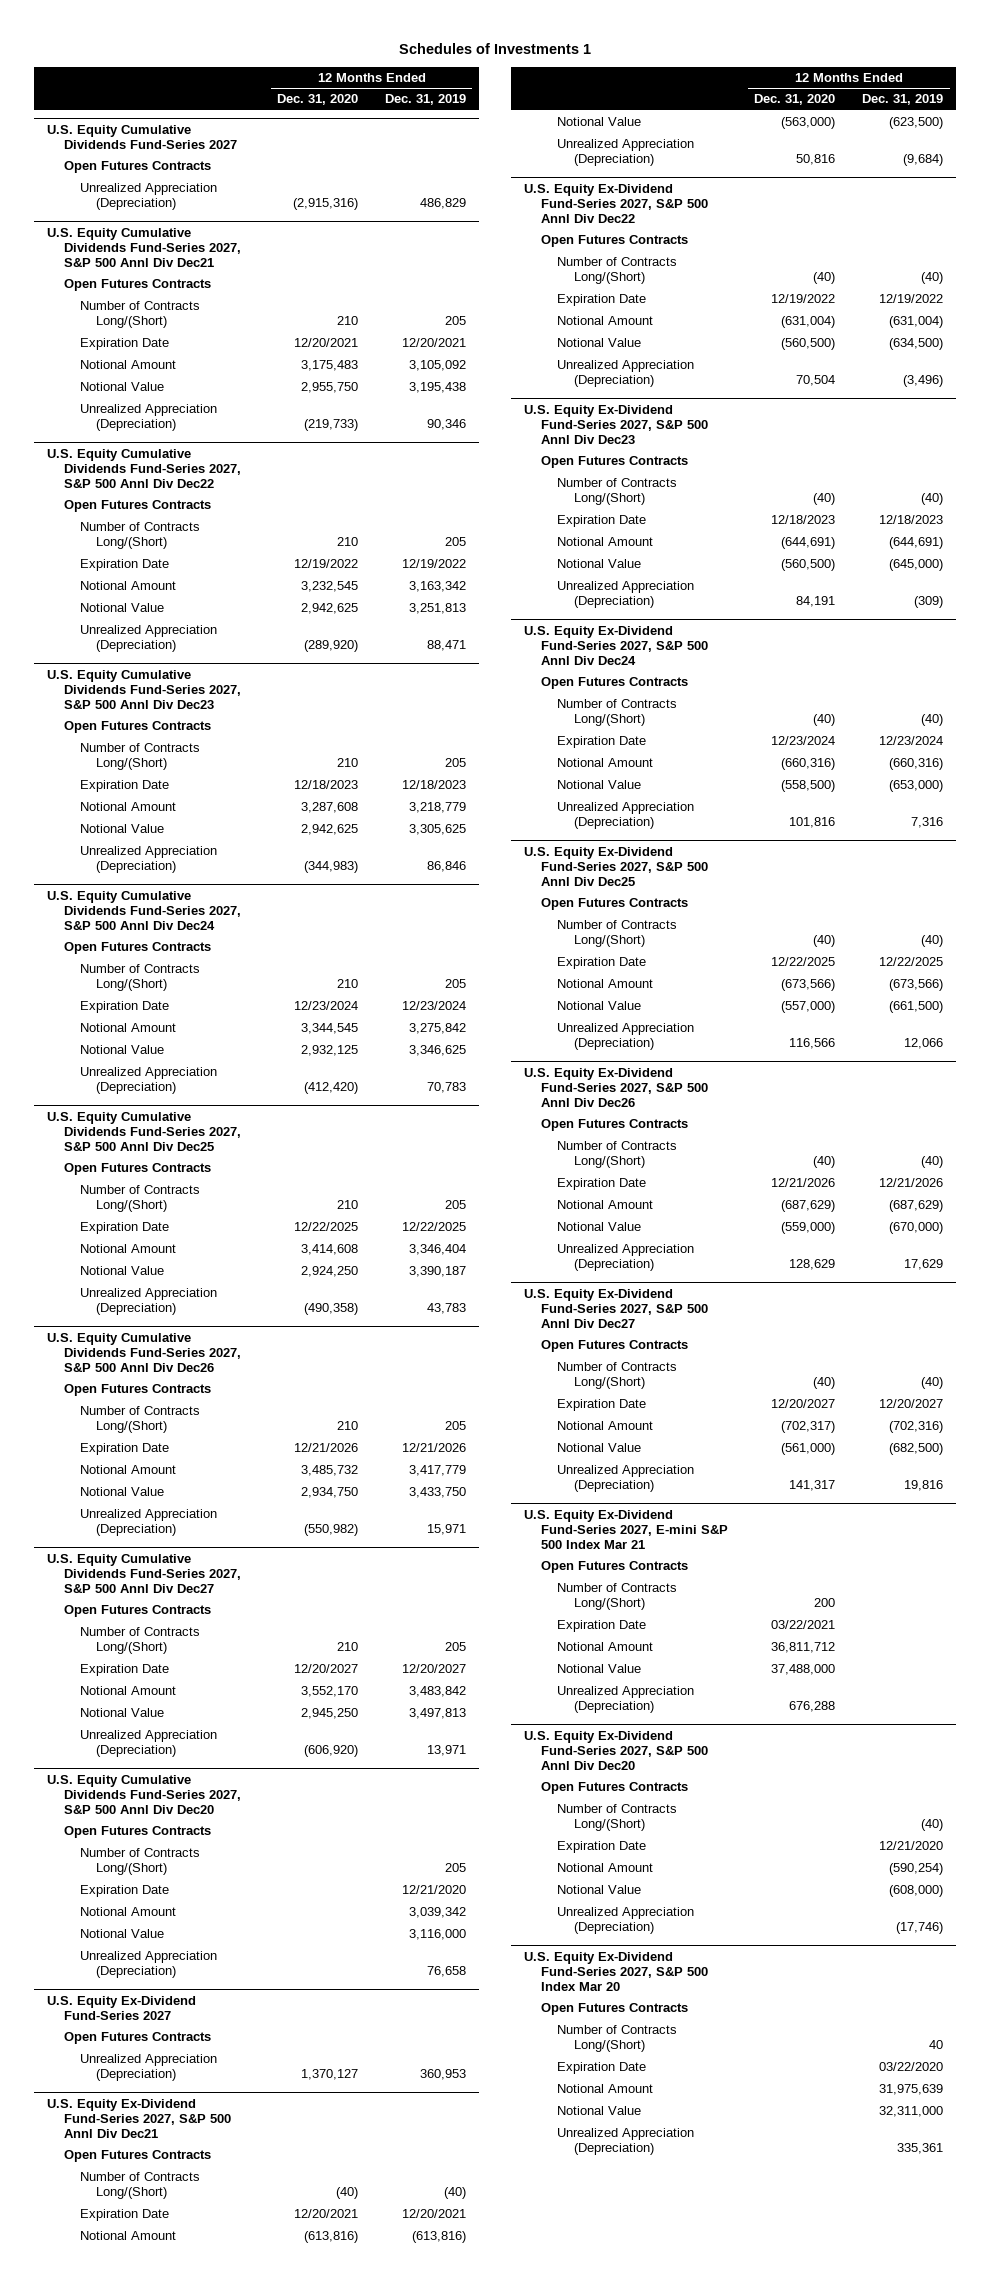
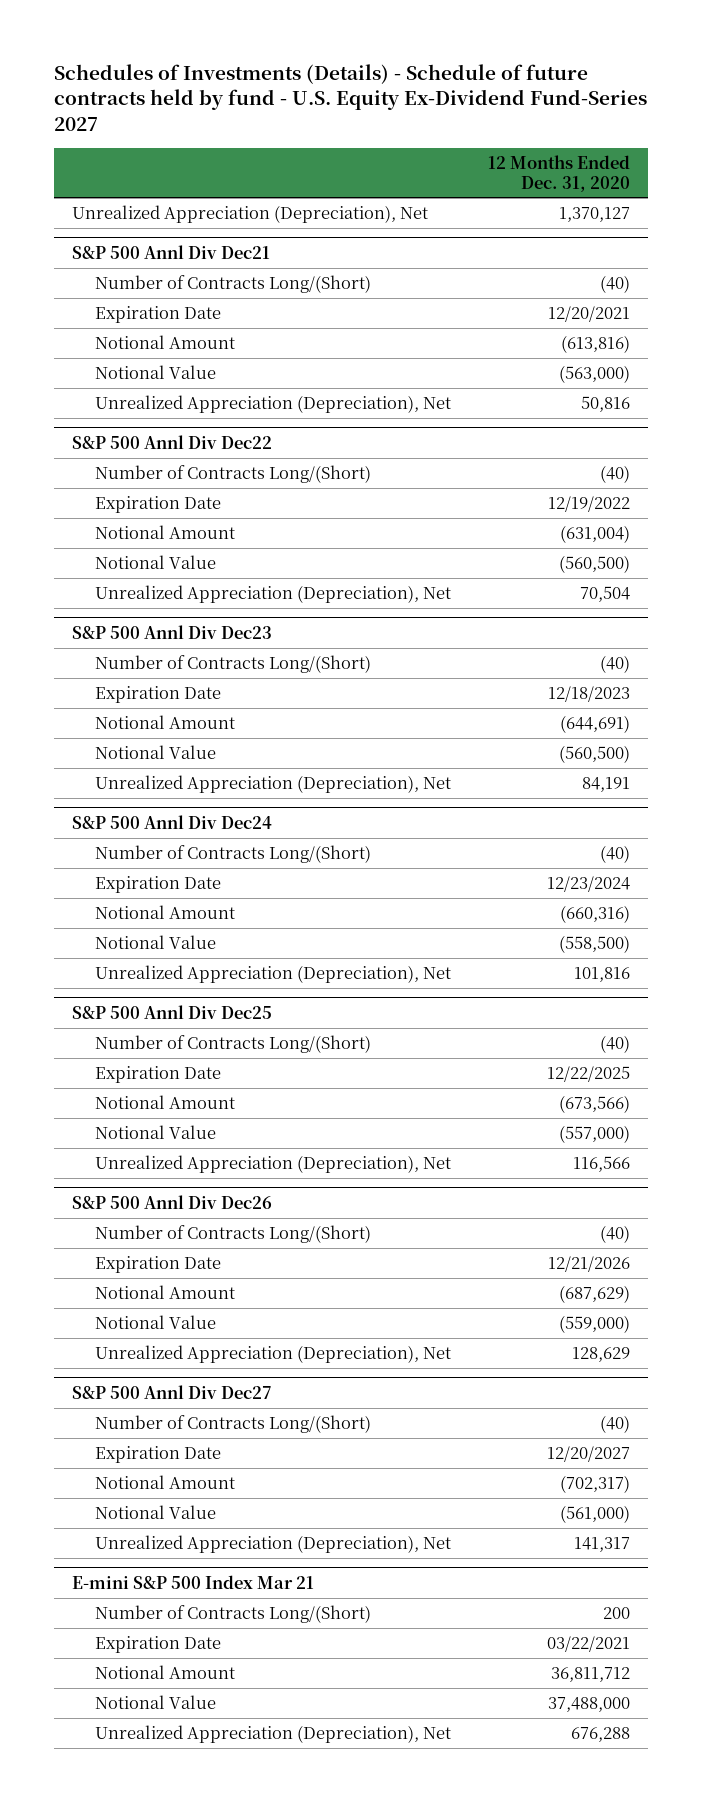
- Schedules of Investments 1
+ Schedules of Investments (Details) - Schedule of future contracts held by fund - U.S. Equity Ex-Dividend Fund-Series 2027
- | 12 Months Ended Dec. 31, 2020 | 12 Months Ended Dec. 31, 2019
+ | 12 Months Ended Dec. 31, 2020
- U.S. Equity Cumulative Dividends Fund-Series 2027
- Open Futures Contracts
- Unrealized Appreciation (Depreciation) | (2,915,316) | 486,829
- U.S. Equity Cumulative Dividends Fund-Series 2027, S&P 500 Annl Div Dec21
- Open Futures Contracts
- Number of Contracts Long/(Short) | 210 | 205
- Expiration Date | 12/20/2021 | 12/20/2021
- Notional Amount | 3,175,483 | 3,105,092
- Notional Value | 2,955,750 | 3,195,438
- Unrealized Appreciation (Depreciation) | (219,733) | 90,346
- U.S. Equity Cumulative Dividends Fund-Series 2027, S&P 500 Annl Div Dec22
- Open Futures Contracts
- Number of Contracts Long/(Short) | 210 | 205
- Expiration Date | 12/19/2022 | 12/19/2022
- Notional Amount | 3,232,545 | 3,163,342
- Notional Value | 2,942,625 | 3,251,813
- Unrealized Appreciation (Depreciation) | (289,920) | 88,471
- U.S. Equity Cumulative Dividends Fund-Series 2027, S&P 500 Annl Div Dec23
- Open Futures Contracts
- Number of Contracts Long/(Short) | 210 | 205
- Expiration Date | 12/18/2023 | 12/18/2023
- Notional Amount | 3,287,608 | 3,218,779
- Notional Value | 2,942,625 | 3,305,625
- Unrealized Appreciation (Depreciation) | (344,983) | 86,846
- U.S. Equity Cumulative Dividends Fund-Series 2027, S&P 500 Annl Div Dec24
- Open Futures Contracts
- Number of Contracts Long/(Short) | 210 | 205
- Expiration Date | 12/23/2024 | 12/23/2024
- Notional Amount | 3,344,545 | 3,275,842
- Notional Value | 2,932,125 | 3,346,625
- Unrealized Appreciation (Depreciation) | (412,420) | 70,783
- U.S. Equity Cumulative Dividends Fund-Series 2027, S&P 500 Annl Div Dec25
- Open Futures Contracts
- Number of Contracts Long/(Short) | 210 | 205
- Expiration Date | 12/22/2025 | 12/22/2025
- Notional Amount | 3,414,608 | 3,346,404
- Notional Value | 2,924,250 | 3,390,187
- Unrealized Appreciation (Depreciation) | (490,358) | 43,783
- U.S. Equity Cumulative Dividends Fund-Series 2027, S&P 500 Annl Div Dec26
- Open Futures Contracts
- Number of Contracts Long/(Short) | 210 | 205
- Expiration Date | 12/21/2026 | 12/21/2026
- Notional Amount | 3,485,732 | 3,417,779
- Notional Value | 2,934,750 | 3,433,750
- Unrealized Appreciation (Depreciation) | (550,982) | 15,971
- U.S. Equity Cumulative Dividends Fund-Series 2027, S&P 500 Annl Div Dec27
- Open Futures Contracts
- Number of Contracts Long/(Short) | 210 | 205
- Expiration Date | 12/20/2027 | 12/20/2027
- Notional Amount | 3,552,170 | 3,483,842
- Notional Value | 2,945,250 | 3,497,813
- Unrealized Appreciation (Depreciation) | (606,920) | 13,971
- U.S. Equity Cumulative Dividends Fund-Series 2027, S&P 500 Annl Div Dec20
- Open Futures Contracts
- Number of Contracts Long/(Short) | | 205
- Expiration Date | | 12/21/2020
- Notional Amount | | 3,039,342
- Notional Value | | 3,116,000
- Unrealized Appreciation (Depreciation) | | 76,658
- U.S. Equity Ex-Dividend Fund-Series 2027
- Open Futures Contracts
- Unrealized Appreciation (Depreciation) | 1,370,127 | 360,953
- U.S. Equity Ex-Dividend Fund-Series 2027, S&P 500 Annl Div Dec21
- Open Futures Contracts
+ Unrealized Appreciation (Depreciation), Net | 1,370,127
+ S&P 500 Annl Div Dec21
- Unrealized Appreciation (Depreciation) | 50,816 | (9,684)
- U.S. Equity Ex-Dividend Fund-Series 2027, S&P 500 Annl Div Dec22
- Open Futures Contracts
+ Unrealized Appreciation (Depreciation), Net | 50,816
+ S&P 500 Annl Div Dec22
- Unrealized Appreciation (Depreciation) | 70,504 | (3,496)
- U.S. Equity Ex-Dividend Fund-Series 2027, S&P 500 Annl Div Dec23
- Open Futures Contracts
+ Unrealized Appreciation (Depreciation), Net | 70,504
+ S&P 500 Annl Div Dec23
- Unrealized Appreciation (Depreciation) | 84,191 | (309)
- U.S. Equity Ex-Dividend Fund-Series 2027, S&P 500 Annl Div Dec24
- Open Futures Contracts
+ Unrealized Appreciation (Depreciation), Net | 84,191
+ S&P 500 Annl Div Dec24
- Unrealized Appreciation (Depreciation) | 101,816 | 7,316
- U.S. Equity Ex-Dividend Fund-Series 2027, S&P 500 Annl Div Dec25
- Open Futures Contracts
+ Unrealized Appreciation (Depreciation), Net | 101,816
+ S&P 500 Annl Div Dec25
- Unrealized Appreciation (Depreciation) | 116,566 | 12,066
- U.S. Equity Ex-Dividend Fund-Series 2027, S&P 500 Annl Div Dec26
- Open Futures Contracts
+ Unrealized Appreciation (Depreciation), Net | 116,566
+ S&P 500 Annl Div Dec26
- Unrealized Appreciation (Depreciation) | 128,629 | 17,629
- U.S. Equity Ex-Dividend Fund-Series 2027, S&P 500 Annl Div Dec27
- Open Futures Contracts
+ Unrealized Appreciation (Depreciation), Net | 128,629
+ S&P 500 Annl Div Dec27
- Unrealized Appreciation (Depreciation) | 141,317 | 19,816
- U.S. Equity Ex-Dividend Fund-Series 2027, E-mini S&P 500 Index Mar 21
- Open Futures Contracts
+ Unrealized Appreciation (Depreciation), Net | 141,317
+ E-mini S&P 500 Index Mar 21
- Unrealized Appreciation (Depreciation) | 676,288 |
- U.S. Equity Ex-Dividend Fund-Series 2027, S&P 500 Annl Div Dec20
- Open Futures Contracts
- Number of Contracts Long/(Short) | | (40)
- Expiration Date | | 12/21/2020
- Notional Amount | | (590,254)
- Notional Value | | (608,000)
- Unrealized Appreciation (Depreciation) | | (17,746)
- U.S. Equity Ex-Dividend Fund-Series 2027, S&P 500 Index Mar 20
- Open Futures Contracts
- Number of Contracts Long/(Short) | | 40
- Expiration Date | | 03/22/2020
- Notional Amount | | 31,975,639
- Notional Value | | 32,311,000
- Unrealized Appreciation (Depreciation) | | 335,361
+ Unrealized Appreciation (Depreciation), Net | 676,288

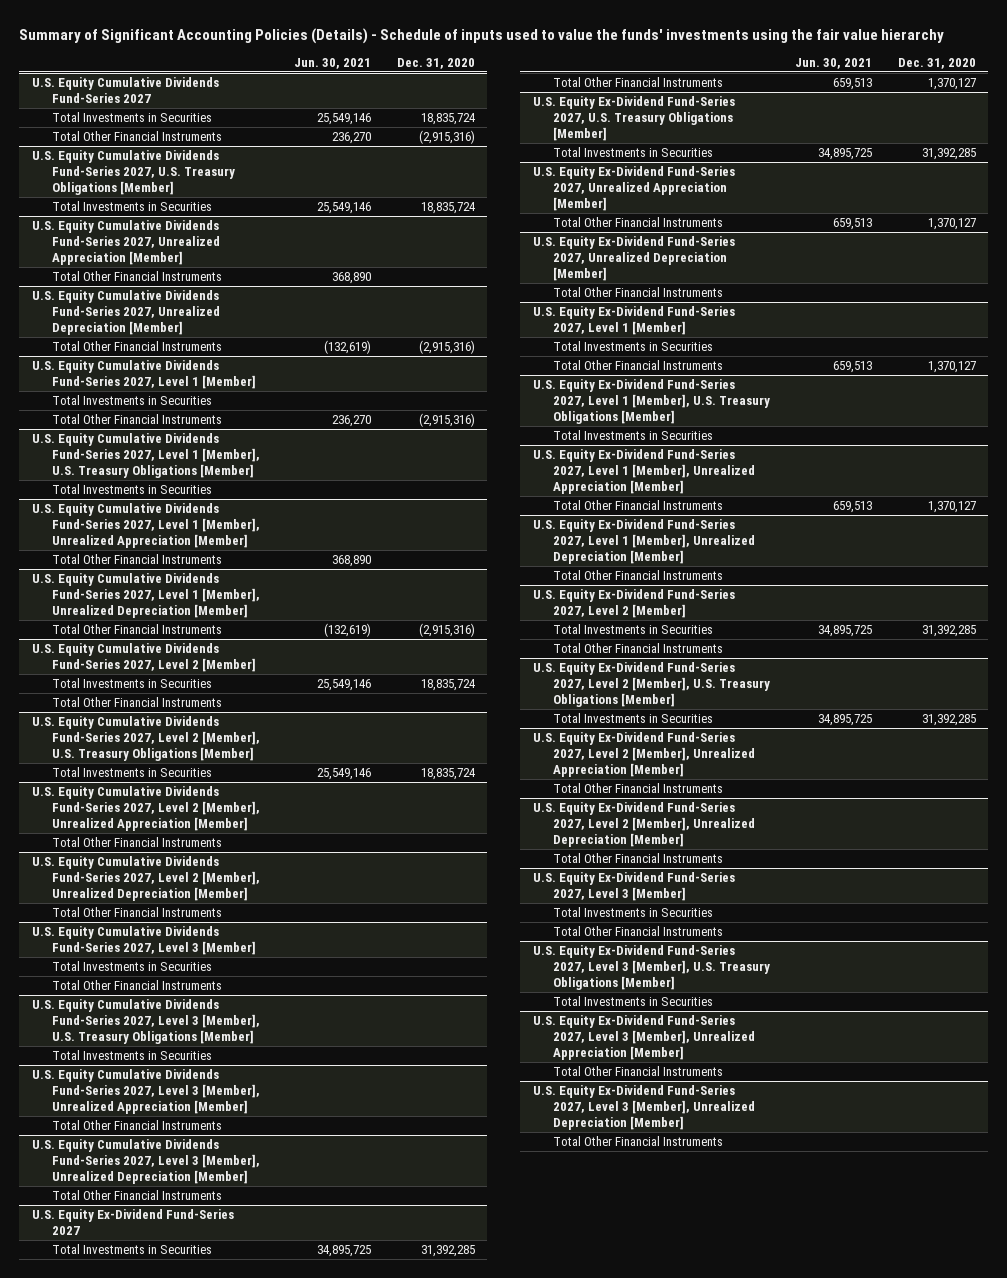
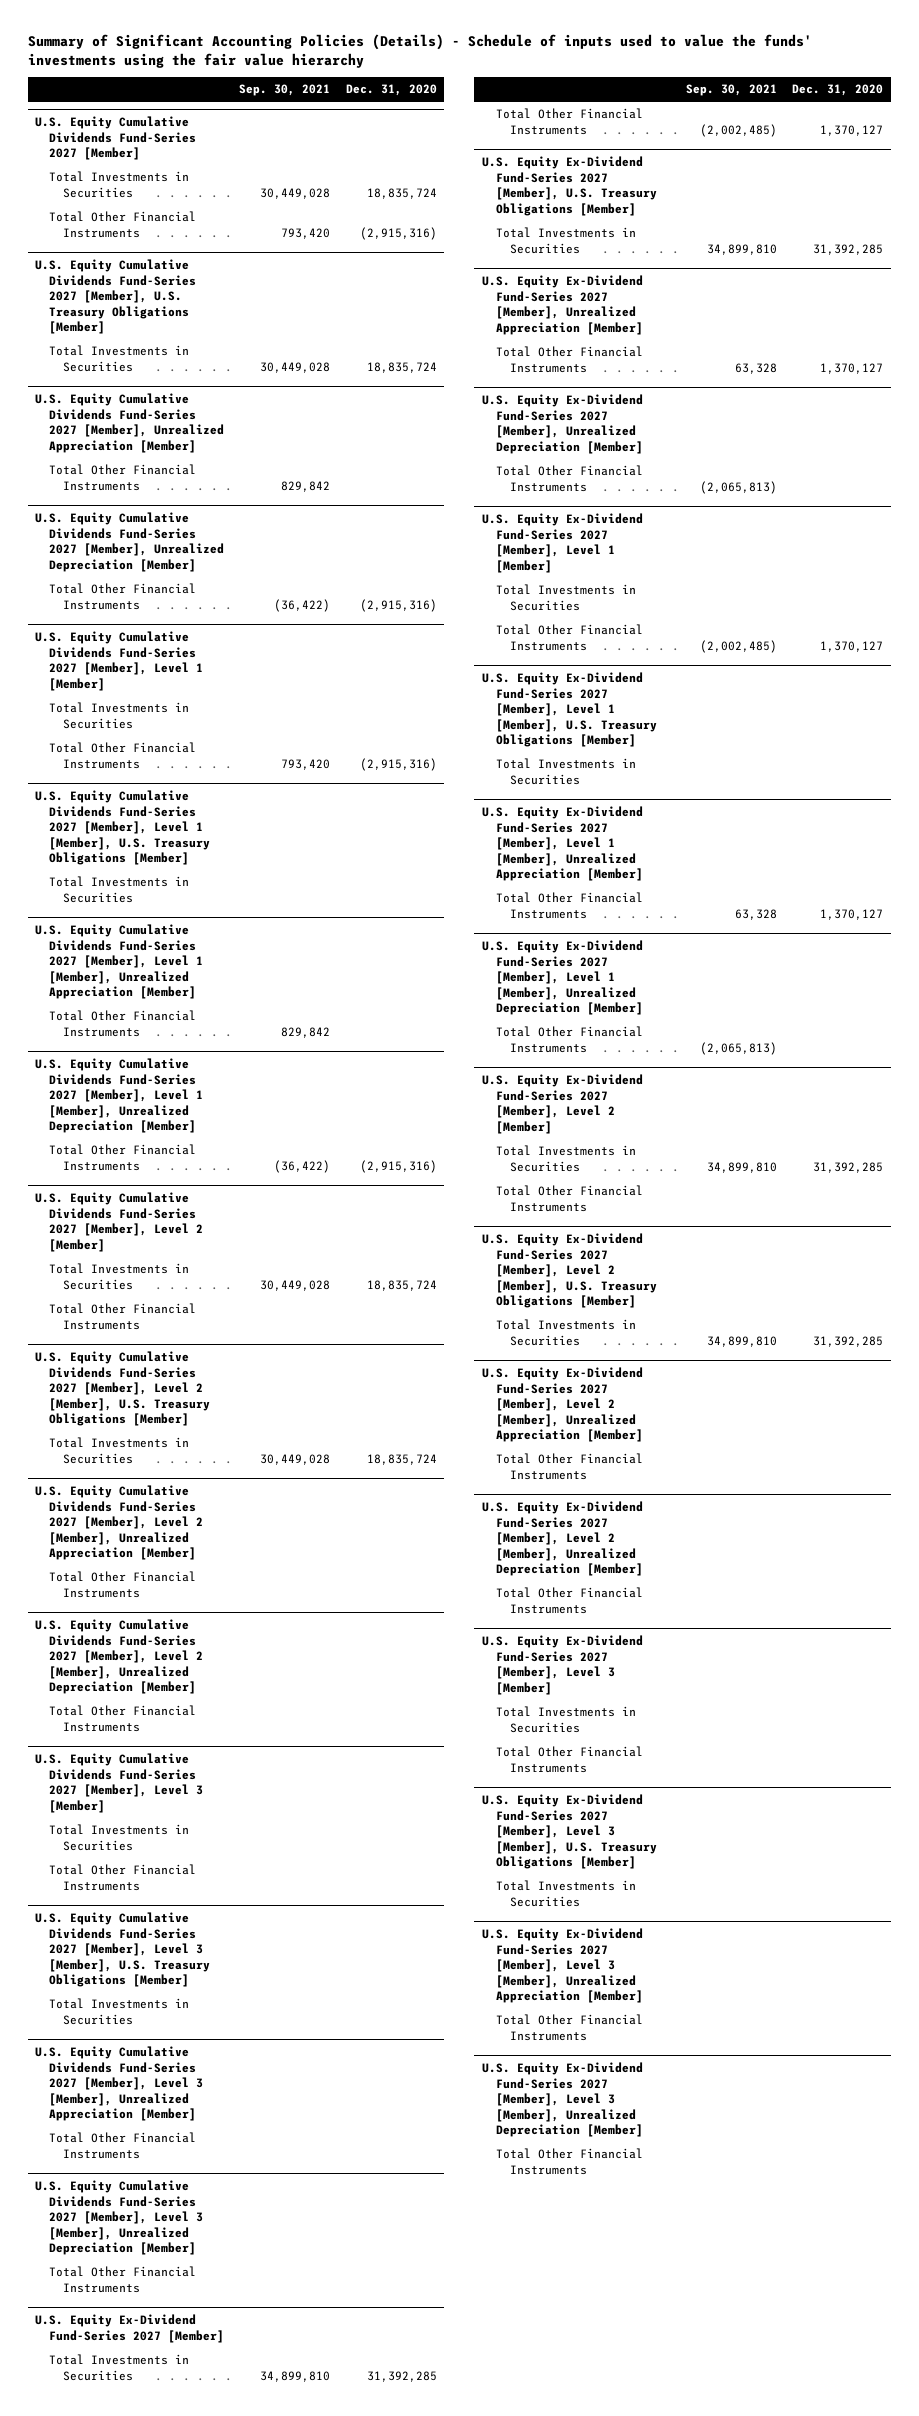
- | Jun. 30, 2021 | Dec. 31, 2020
+ | Sep. 30, 2021 | Dec. 31, 2020
- U.S. Equity Cumulative Dividends Fund-Series 2027
+ U.S. Equity Cumulative Dividends Fund-Series 2027 [Member]
- U.S. Equity Cumulative Dividends Fund-Series 2027, U.S. Treasury Obligations [Member]
+ U.S. Equity Cumulative Dividends Fund-Series 2027 [Member], U.S. Treasury Obligations [Member]
- U.S. Equity Cumulative Dividends Fund-Series 2027, Unrealized Appreciation [Member]
+ U.S. Equity Cumulative Dividends Fund-Series 2027 [Member], Unrealized Appreciation [Member]
- U.S. Equity Cumulative Dividends Fund-Series 2027, Unrealized Depreciation [Member]
+ U.S. Equity Cumulative Dividends Fund-Series 2027 [Member], Unrealized Depreciation [Member]
- U.S. Equity Cumulative Dividends Fund-Series 2027, Level 1 [Member]
+ U.S. Equity Cumulative Dividends Fund-Series 2027 [Member], Level 1 [Member]
- U.S. Equity Cumulative Dividends Fund-Series 2027, Level 1 [Member], U.S. Treasury Obligations [Member]
+ U.S. Equity Cumulative Dividends Fund-Series 2027 [Member], Level 1 [Member], U.S. Treasury Obligations [Member]
- U.S. Equity Cumulative Dividends Fund-Series 2027, Level 1 [Member], Unrealized Appreciation [Member]
+ U.S. Equity Cumulative Dividends Fund-Series 2027 [Member], Level 1 [Member], Unrealized Appreciation [Member]
- U.S. Equity Cumulative Dividends Fund-Series 2027, Level 1 [Member], Unrealized Depreciation [Member]
+ U.S. Equity Cumulative Dividends Fund-Series 2027 [Member], Level 1 [Member], Unrealized Depreciation [Member]
- U.S. Equity Cumulative Dividends Fund-Series 2027, Level 2 [Member]
+ U.S. Equity Cumulative Dividends Fund-Series 2027 [Member], Level 2 [Member]
- U.S. Equity Cumulative Dividends Fund-Series 2027, Level 2 [Member], U.S. Treasury Obligations [Member]
+ U.S. Equity Cumulative Dividends Fund-Series 2027 [Member], Level 2 [Member], U.S. Treasury Obligations [Member]
- U.S. Equity Cumulative Dividends Fund-Series 2027, Level 2 [Member], Unrealized Appreciation [Member]
+ U.S. Equity Cumulative Dividends Fund-Series 2027 [Member], Level 2 [Member], Unrealized Appreciation [Member]
- U.S. Equity Cumulative Dividends Fund-Series 2027, Level 2 [Member], Unrealized Depreciation [Member]
+ U.S. Equity Cumulative Dividends Fund-Series 2027 [Member], Level 2 [Member], Unrealized Depreciation [Member]
- U.S. Equity Cumulative Dividends Fund-Series 2027, Level 3 [Member]
+ U.S. Equity Cumulative Dividends Fund-Series 2027 [Member], Level 3 [Member]
- U.S. Equity Cumulative Dividends Fund-Series 2027, Level 3 [Member], U.S. Treasury Obligations [Member]
+ U.S. Equity Cumulative Dividends Fund-Series 2027 [Member], Level 3 [Member], U.S. Treasury Obligations [Member]
- U.S. Equity Cumulative Dividends Fund-Series 2027, Level 3 [Member], Unrealized Appreciation [Member]
+ U.S. Equity Cumulative Dividends Fund-Series 2027 [Member], Level 3 [Member], Unrealized Appreciation [Member]
- U.S. Equity Cumulative Dividends Fund-Series 2027, Level 3 [Member], Unrealized Depreciation [Member]
+ U.S. Equity Cumulative Dividends Fund-Series 2027 [Member], Level 3 [Member], Unrealized Depreciation [Member]
- U.S. Equity Ex-Dividend Fund-Series 2027
+ U.S. Equity Ex-Dividend Fund-Series 2027 [Member]
- U.S. Equity Ex-Dividend Fund-Series 2027, U.S. Treasury Obligations [Member]
+ U.S. Equity Ex-Dividend Fund-Series 2027 [Member], U.S. Treasury Obligations [Member]
- U.S. Equity Ex-Dividend Fund-Series 2027, Unrealized Appreciation [Member]
+ U.S. Equity Ex-Dividend Fund-Series 2027 [Member], Unrealized Appreciation [Member]
- U.S. Equity Ex-Dividend Fund-Series 2027, Unrealized Depreciation [Member]
+ U.S. Equity Ex-Dividend Fund-Series 2027 [Member], Unrealized Depreciation [Member]
- U.S. Equity Ex-Dividend Fund-Series 2027, Level 1 [Member]
+ U.S. Equity Ex-Dividend Fund-Series 2027 [Member], Level 1 [Member]
- U.S. Equity Ex-Dividend Fund-Series 2027, Level 1 [Member], U.S. Treasury Obligations [Member]
+ U.S. Equity Ex-Dividend Fund-Series 2027 [Member], Level 1 [Member], U.S. Treasury Obligations [Member]
- U.S. Equity Ex-Dividend Fund-Series 2027, Level 1 [Member], Unrealized Appreciation [Member]
+ U.S. Equity Ex-Dividend Fund-Series 2027 [Member], Level 1 [Member], Unrealized Appreciation [Member]
- U.S. Equity Ex-Dividend Fund-Series 2027, Level 1 [Member], Unrealized Depreciation [Member]
+ U.S. Equity Ex-Dividend Fund-Series 2027 [Member], Level 1 [Member], Unrealized Depreciation [Member]
- U.S. Equity Ex-Dividend Fund-Series 2027, Level 2 [Member]
+ U.S. Equity Ex-Dividend Fund-Series 2027 [Member], Level 2 [Member]
- U.S. Equity Ex-Dividend Fund-Series 2027, Level 2 [Member], U.S. Treasury Obligations [Member]
+ U.S. Equity Ex-Dividend Fund-Series 2027 [Member], Level 2 [Member], U.S. Treasury Obligations [Member]
- U.S. Equity Ex-Dividend Fund-Series 2027, Level 2 [Member], Unrealized Appreciation [Member]
+ U.S. Equity Ex-Dividend Fund-Series 2027 [Member], Level 2 [Member], Unrealized Appreciation [Member]
- U.S. Equity Ex-Dividend Fund-Series 2027, Level 2 [Member], Unrealized Depreciation [Member]
+ U.S. Equity Ex-Dividend Fund-Series 2027 [Member], Level 2 [Member], Unrealized Depreciation [Member]
- U.S. Equity Ex-Dividend Fund-Series 2027, Level 3 [Member]
+ U.S. Equity Ex-Dividend Fund-Series 2027 [Member], Level 3 [Member]
- U.S. Equity Ex-Dividend Fund-Series 2027, Level 3 [Member], U.S. Treasury Obligations [Member]
+ U.S. Equity Ex-Dividend Fund-Series 2027 [Member], Level 3 [Member], U.S. Treasury Obligations [Member]
- U.S. Equity Ex-Dividend Fund-Series 2027, Level 3 [Member], Unrealized Appreciation [Member]
+ U.S. Equity Ex-Dividend Fund-Series 2027 [Member], Level 3 [Member], Unrealized Appreciation [Member]
- U.S. Equity Ex-Dividend Fund-Series 2027, Level 3 [Member], Unrealized Depreciation [Member]
+ U.S. Equity Ex-Dividend Fund-Series 2027 [Member], Level 3 [Member], Unrealized Depreciation [Member]

